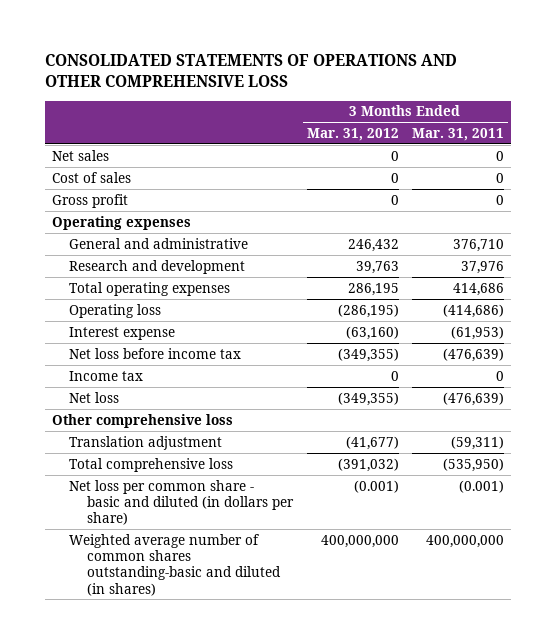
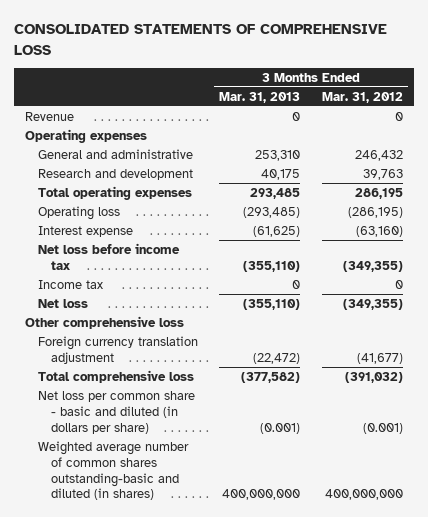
- CONSOLIDATED STATEMENTS OF OPERATIONS AND OTHER COMPREHENSIVE LOSS
+ CONSOLIDATED STATEMENTS OF COMPREHENSIVE LOSS
- | 3 Months Ended Mar. 31, 2012 | 3 Months Ended Mar. 31, 2011
+ | 3 Months Ended Mar. 31, 2013 | 3 Months Ended Mar. 31, 2012
- Net sales | 0 | 0
- Cost of sales | 0 | 0
- Gross profit | 0 | 0
+ Revenue | 0 | 0
- Translation adjustment | (41,677) | (59,311)
+ Foreign currency translation adjustment | (22,472) | (41,677)

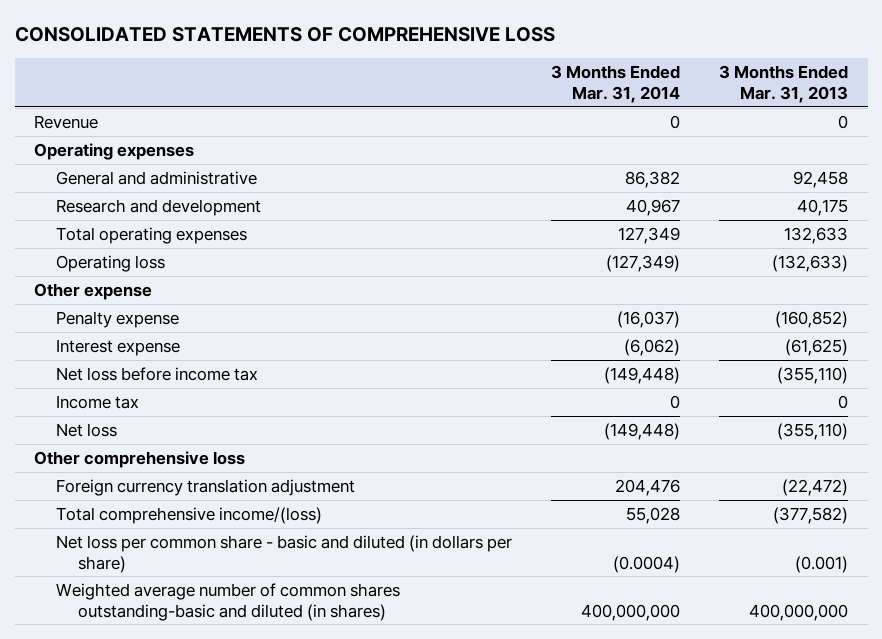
- | 3 Months Ended Mar. 31, 2013 | 3 Months Ended Mar. 31, 2012
+ | 3 Months Ended Mar. 31, 2014 | 3 Months Ended Mar. 31, 2013
- General and administrative | 253,310 | 246,432
+ General and administrative | 86,382 | 92,458
- Total operating expenses | 293,485 | 286,195
- Operating loss | (293,485) | (286,195)
+ Total operating expenses | 127,349 | 132,633
+ Operating loss | (127,349) | (132,633)
+ Other expense
+ Penalty expense | (16,037) | (160,852)
- Total comprehensive loss | (377,582) | (391,032)
+ Total comprehensive income/(loss) | 55,028 | (377,582)

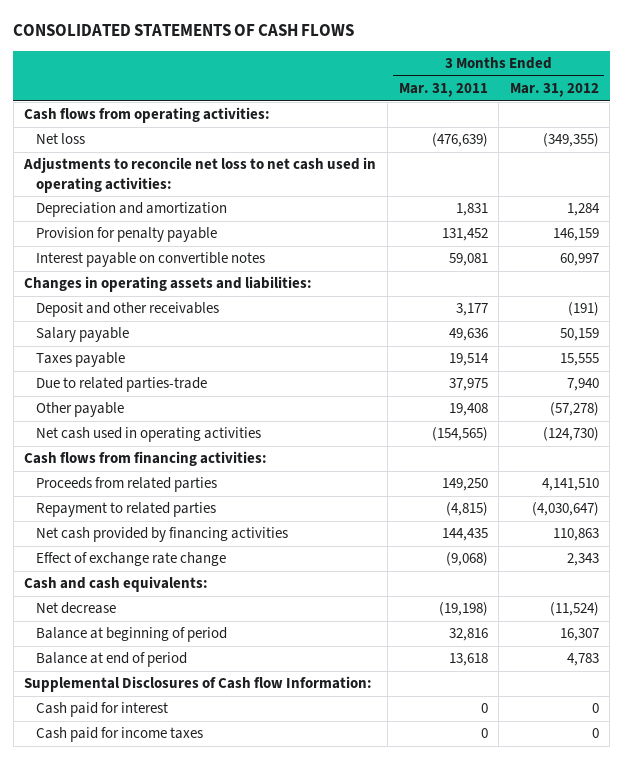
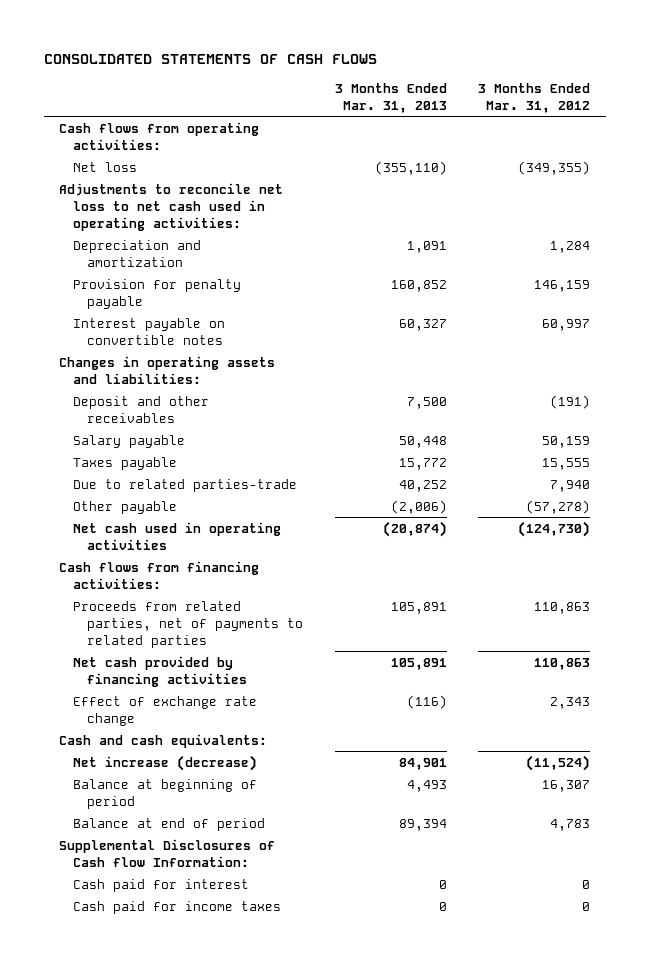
- | 3 Months Ended Mar. 31, 2011 | 3 Months Ended Mar. 31, 2012
+ | 3 Months Ended Mar. 31, 2013 | 3 Months Ended Mar. 31, 2012
- Proceeds from related parties | 149,250 | 4,141,510
- Repayment to related parties | (4,815) | (4,030,647)
+ Proceeds from related parties, net of payments to related parties | 105,891 | 110,863
- Net decrease | (19,198) | (11,524)
+ Net increase (decrease) | 84,901 | (11,524)

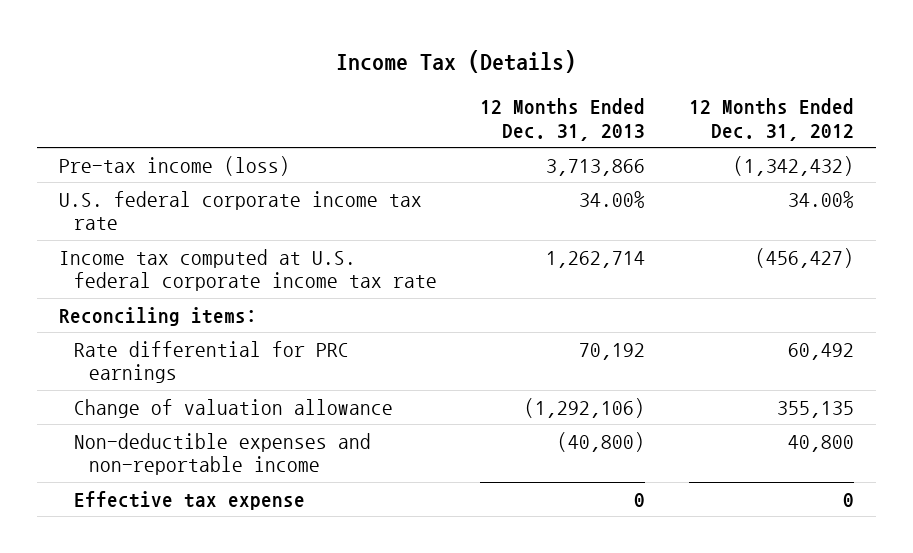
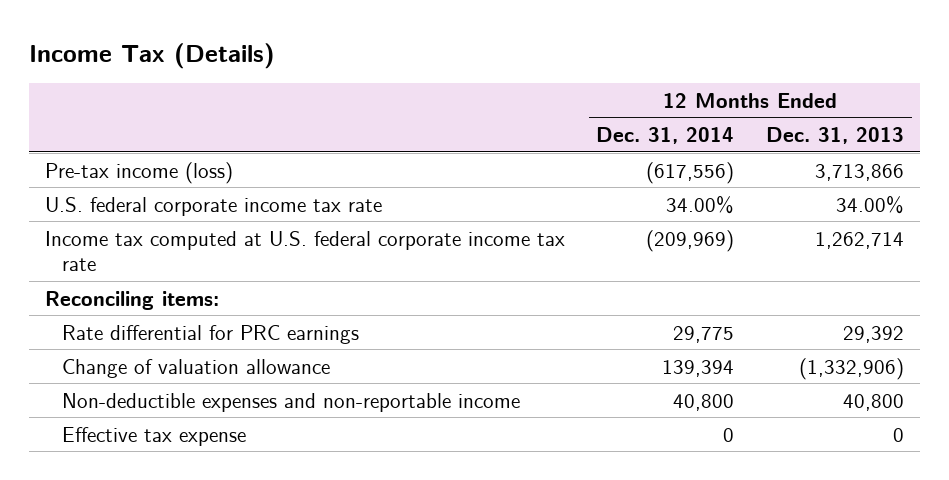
- | 12 Months Ended Dec. 31, 2013 | 12 Months Ended Dec. 31, 2012
+ | 12 Months Ended Dec. 31, 2014 | 12 Months Ended Dec. 31, 2013
- Rate differential for PRC earnings | 70,192 | 60,492
- Change of valuation allowance | (1,292,106) | 355,135
- Non-deductible expenses and non-reportable income | (40,800) | 40,800
+ Rate differential for PRC earnings | 29,775 | 29,392
+ Change of valuation allowance | 139,394 | (1,332,906)
+ Non-deductible expenses and non-reportable income | 40,800 | 40,800

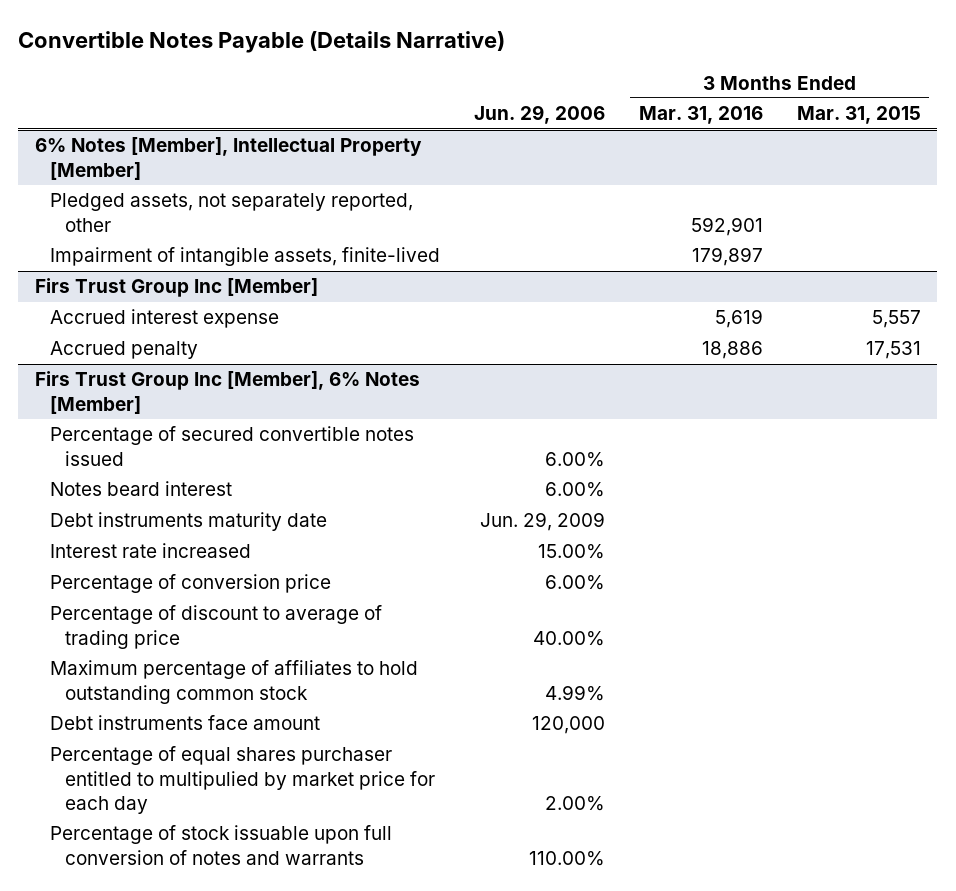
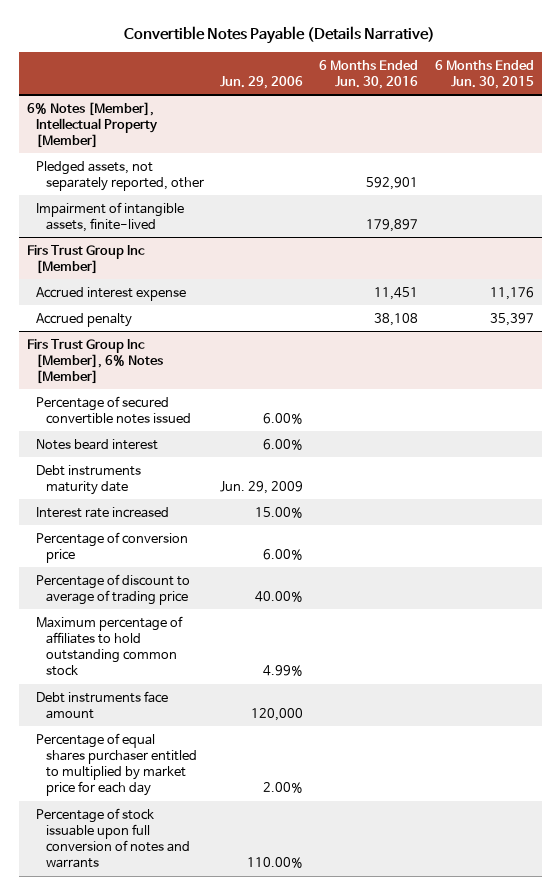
- | Jun. 29, 2006 | 3 Months Ended Mar. 31, 2016 | 3 Months Ended Mar. 31, 2015
+ | Jun. 29, 2006 | 6 Months Ended Jun. 30, 2016 | 6 Months Ended Jun. 30, 2015
@ Firs Trust Group Inc [Member], 6% Notes [Member]
- Percentage of equal shares purchaser entitled to multipulied by market price for each day | 2.00% | |
+ Percentage of equal shares purchaser entitled to multiplied by market price for each day | 2.00% | |

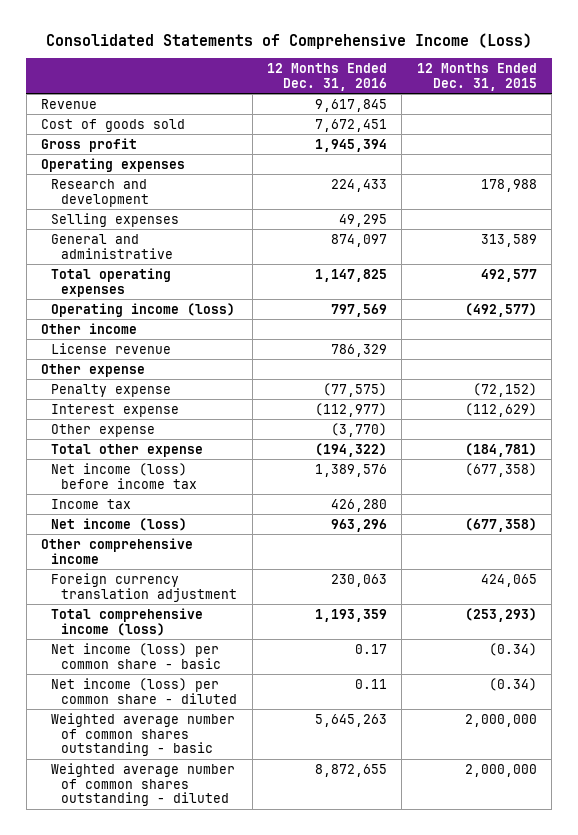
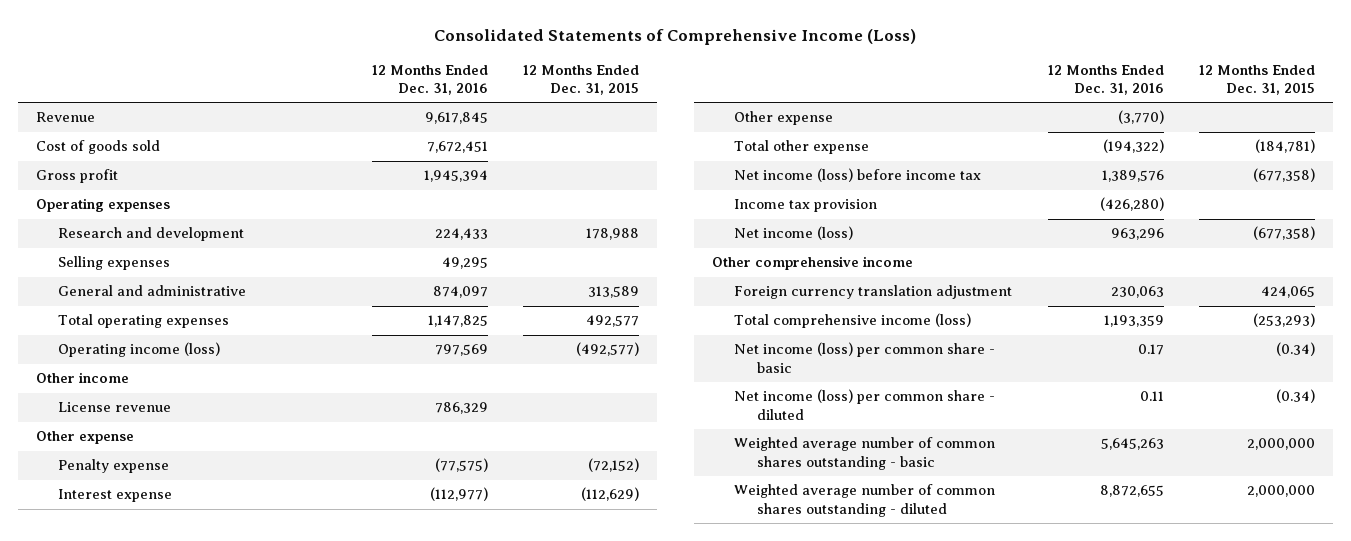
- Income tax | 426,280 |
+ Income tax provision | (426,280) |

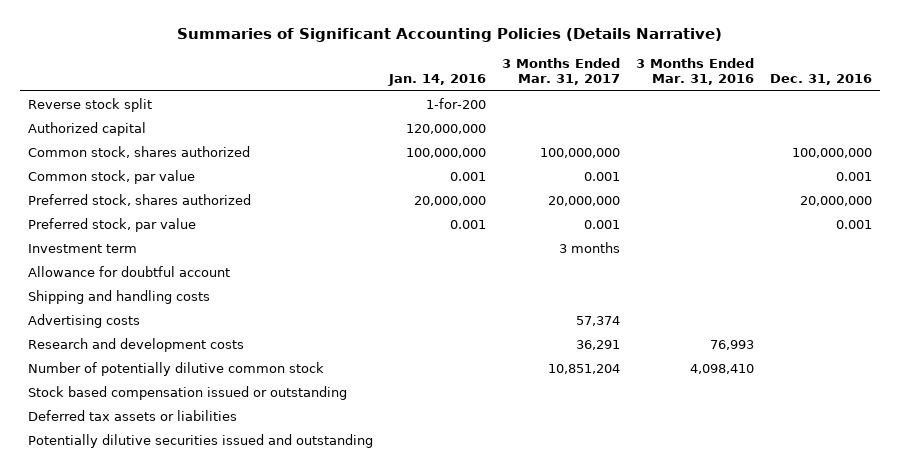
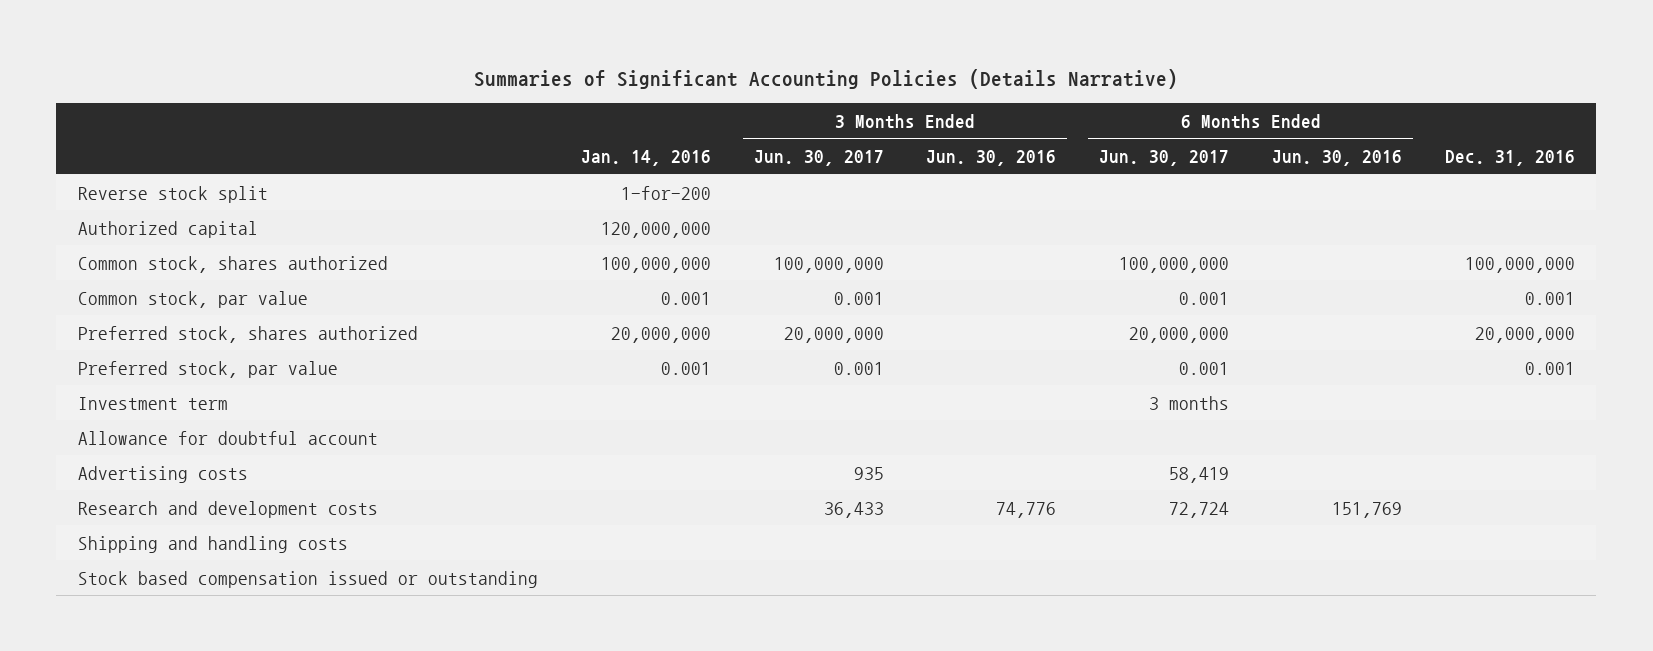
- | Jan. 14, 2016 | 3 Months Ended Mar. 31, 2017 | 3 Months Ended Mar. 31, 2016 | Dec. 31, 2016
+ | Jan. 14, 2016 | 3 Months Ended Jun. 30, 2017 | 3 Months Ended Jun. 30, 2016 | 6 Months Ended Jun. 30, 2017 | 6 Months Ended Jun. 30, 2016 | Dec. 31, 2016
- Number of potentially dilutive common stock | | 10,851,204 | 4,098,410 |
moved down: Shipping and handling costs
- Deferred tax assets or liabilities
- Potentially dilutive securities issued and outstanding

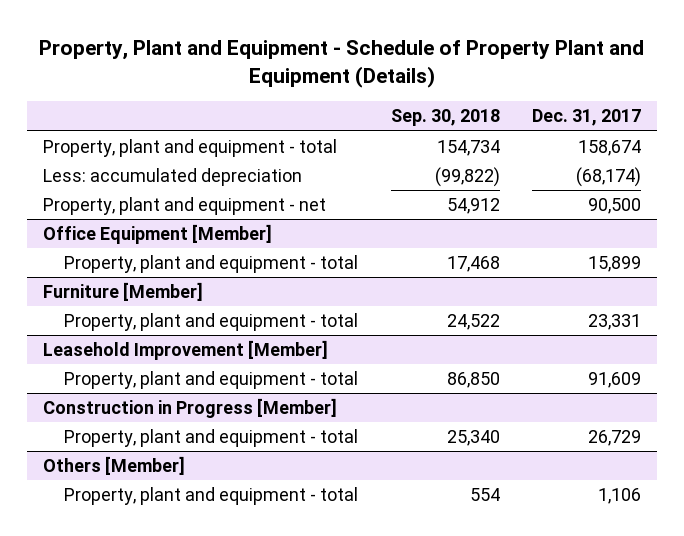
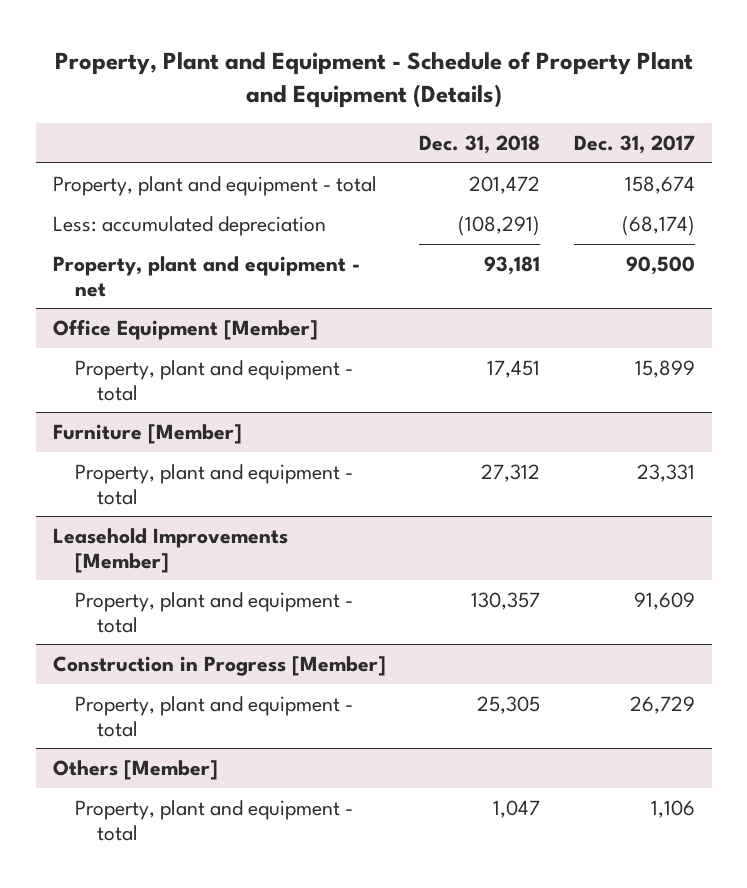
- | Sep. 30, 2018 | Dec. 31, 2017
+ | Dec. 31, 2018 | Dec. 31, 2017
- Leasehold Improvement [Member]
+ Leasehold Improvements [Member]

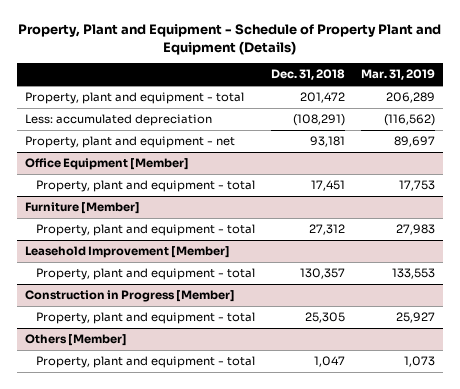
- | Dec. 31, 2018 | Dec. 31, 2017
+ | Dec. 31, 2018 | Mar. 31, 2019
- Leasehold Improvements [Member]
+ Leasehold Improvement [Member]

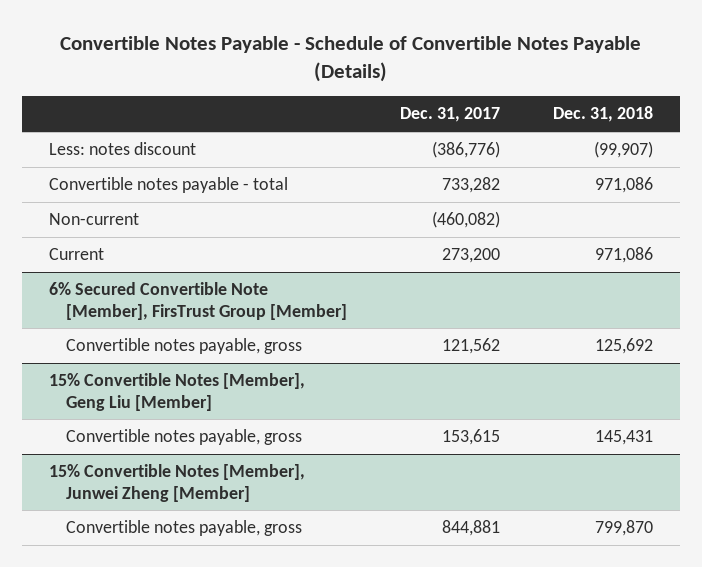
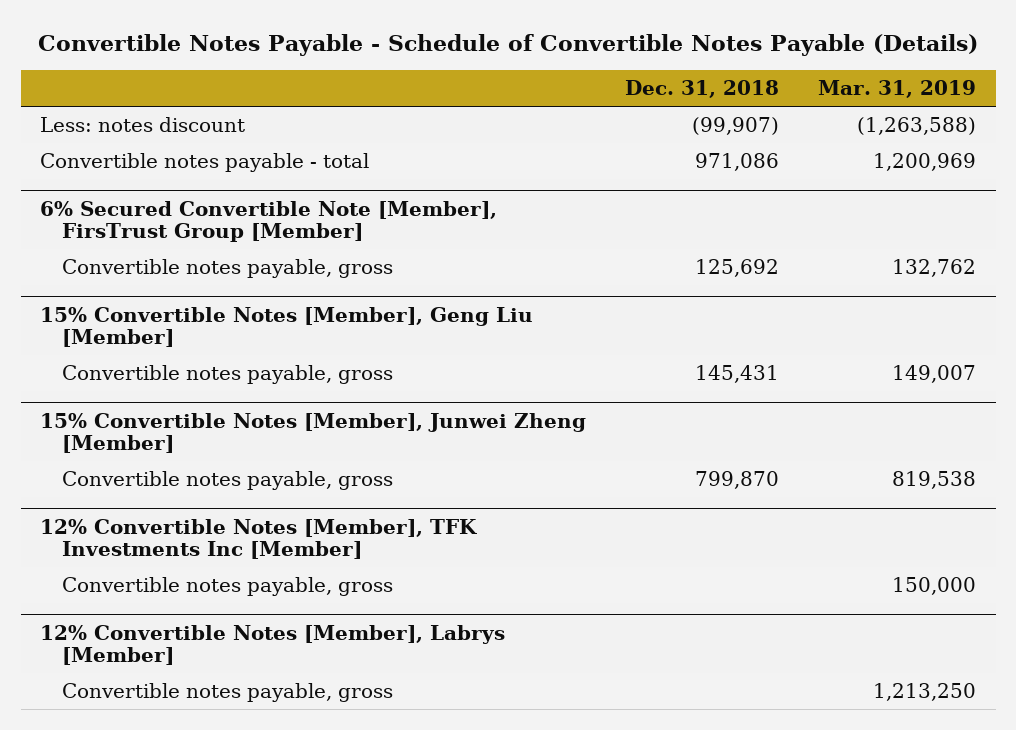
- | Dec. 31, 2017 | Dec. 31, 2018
+ | Dec. 31, 2018 | Mar. 31, 2019
- Non-current | (460,082) |
- Current | 273,200 | 971,086
+ 12% Convertible Notes [Member], TFK Investments Inc [Member]
+ Convertible notes payable, gross | | 150,000
+ 12% Convertible Notes [Member], Labrys [Member]
+ Convertible notes payable, gross | | 1,213,250

